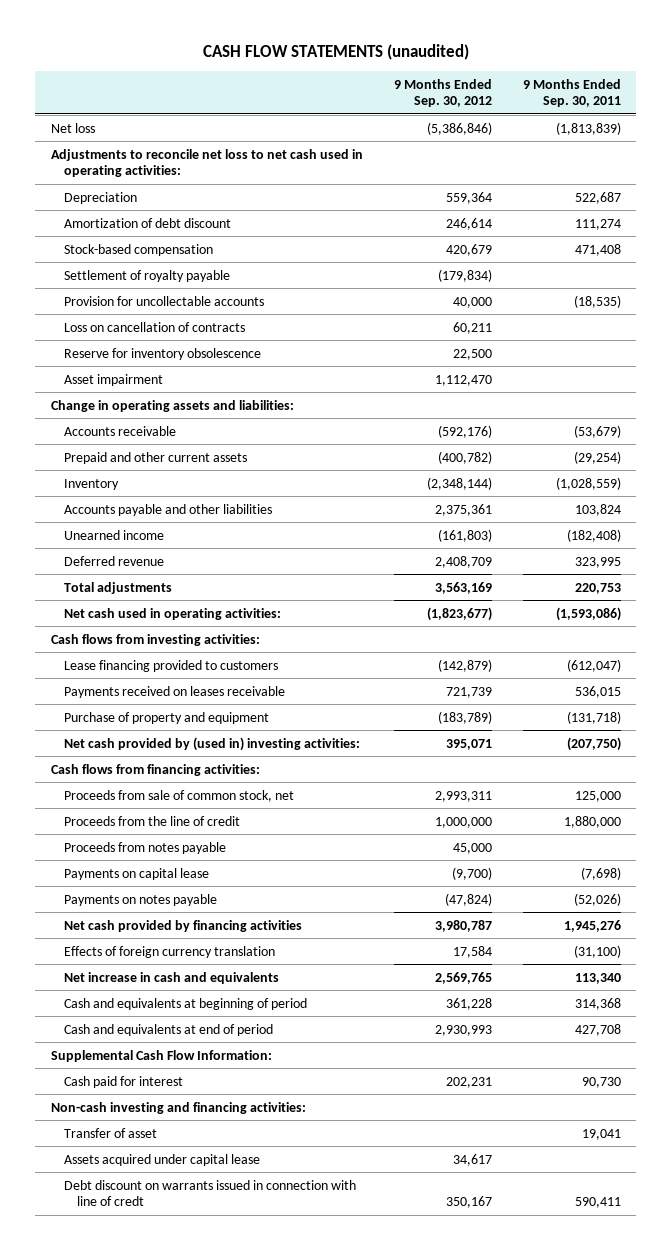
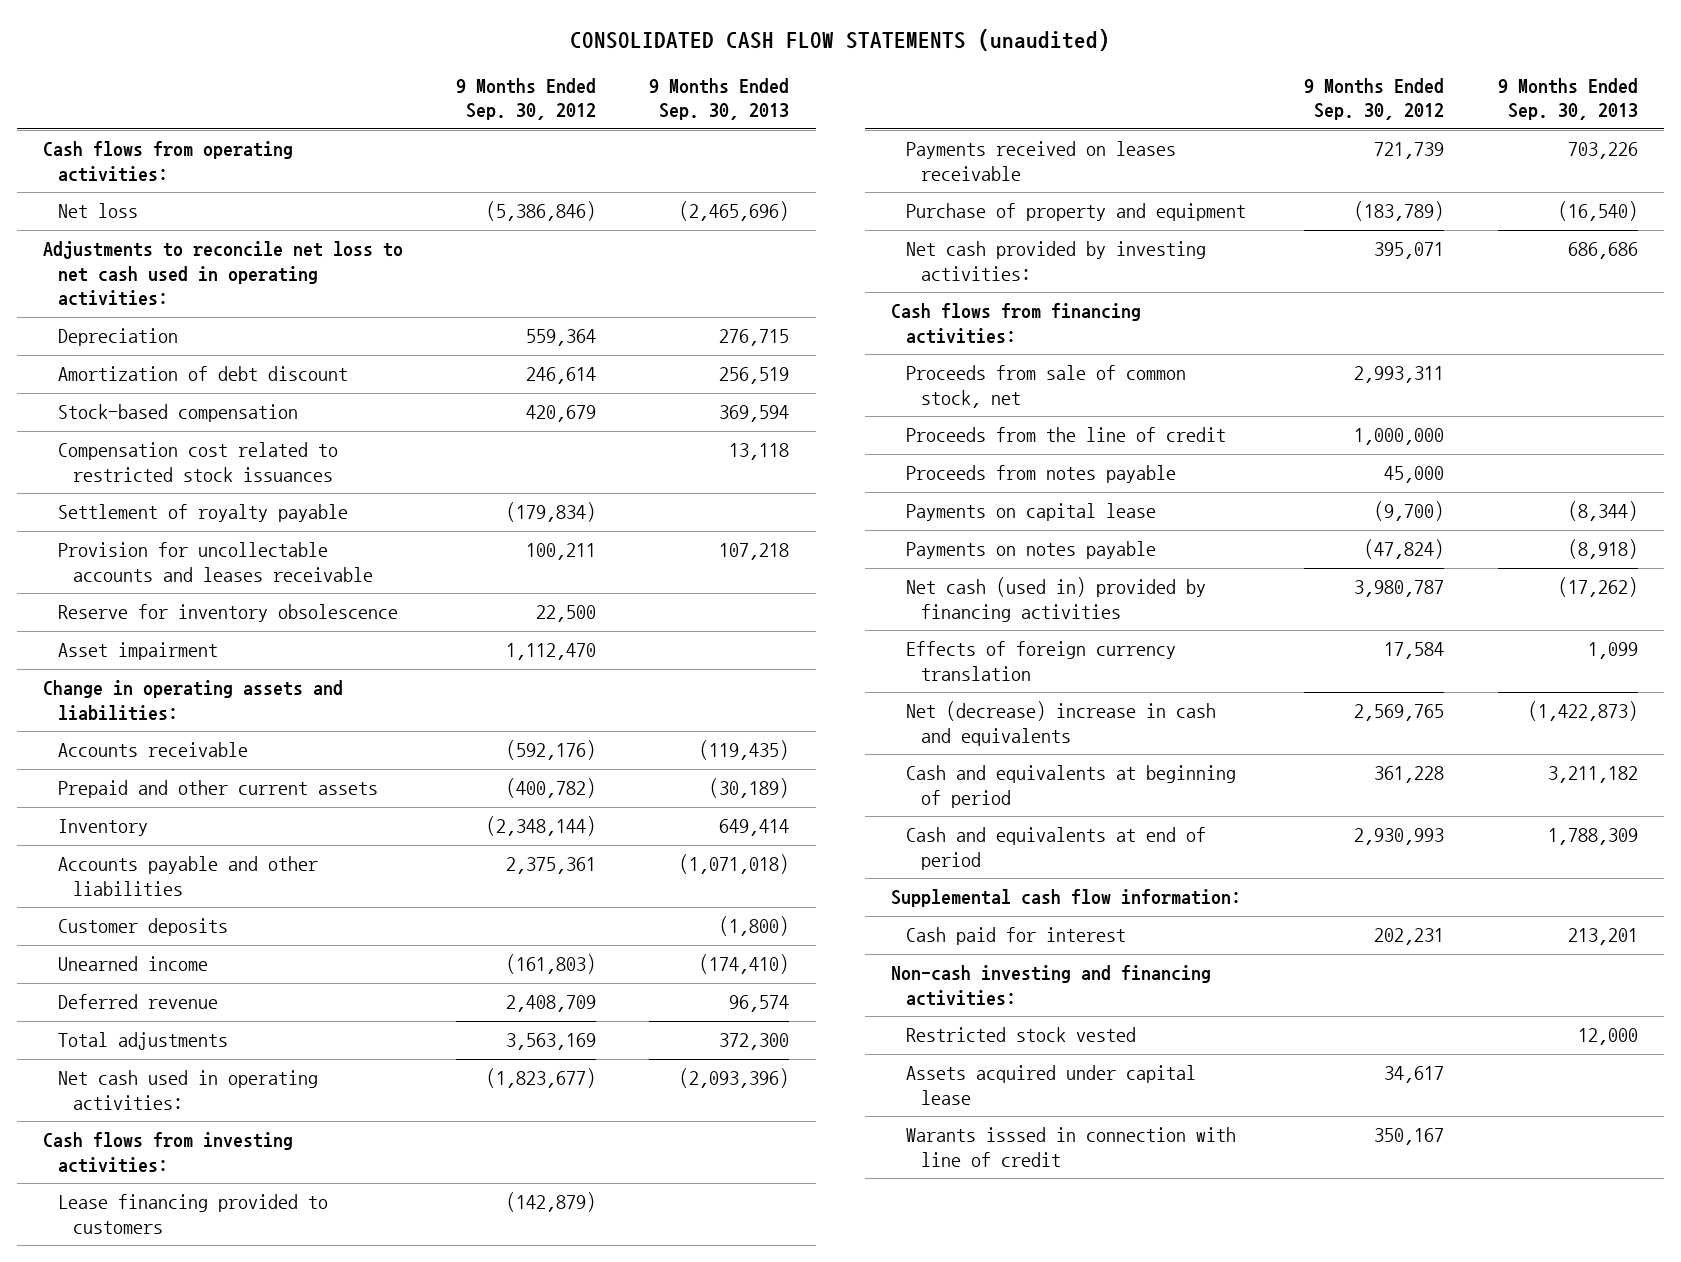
- CASH FLOW STATEMENTS (unaudited)
+ CONSOLIDATED CASH FLOW STATEMENTS (unaudited)
- | 9 Months Ended Sep. 30, 2012 | 9 Months Ended Sep. 30, 2011
+ | 9 Months Ended Sep. 30, 2012 | 9 Months Ended Sep. 30, 2013
+ Cash flows from operating activities:
+ Compensation cost related to restricted stock issuances | | 13,118
- Provision for uncollectable accounts | 40,000 | (18,535)
- Loss on cancellation of contracts | 60,211 |
+ Provision for uncollectable accounts and leases receivable | 100,211 | 107,218
+ Customer deposits | | (1,800)
- Net cash provided by (used in) investing activities: | 395,071 | (207,750)
+ Net cash provided by investing activities: | 395,071 | 686,686
- Net cash provided by financing activities | 3,980,787 | 1,945,276
+ Net cash (used in) provided by financing activities | 3,980,787 | (17,262)
- Net increase in cash and equivalents | 2,569,765 | 113,340
+ Net (decrease) increase in cash and equivalents | 2,569,765 | (1,422,873)
- Supplemental Cash Flow Information:
+ Supplemental cash flow information:
- Transfer of asset | | 19,041
+ Restricted stock vested | | 12,000
- Debt discount on warrants issued in connection with line of credt | 350,167 | 590,411
+ Warants isssed in connection with line of credit | 350,167 |

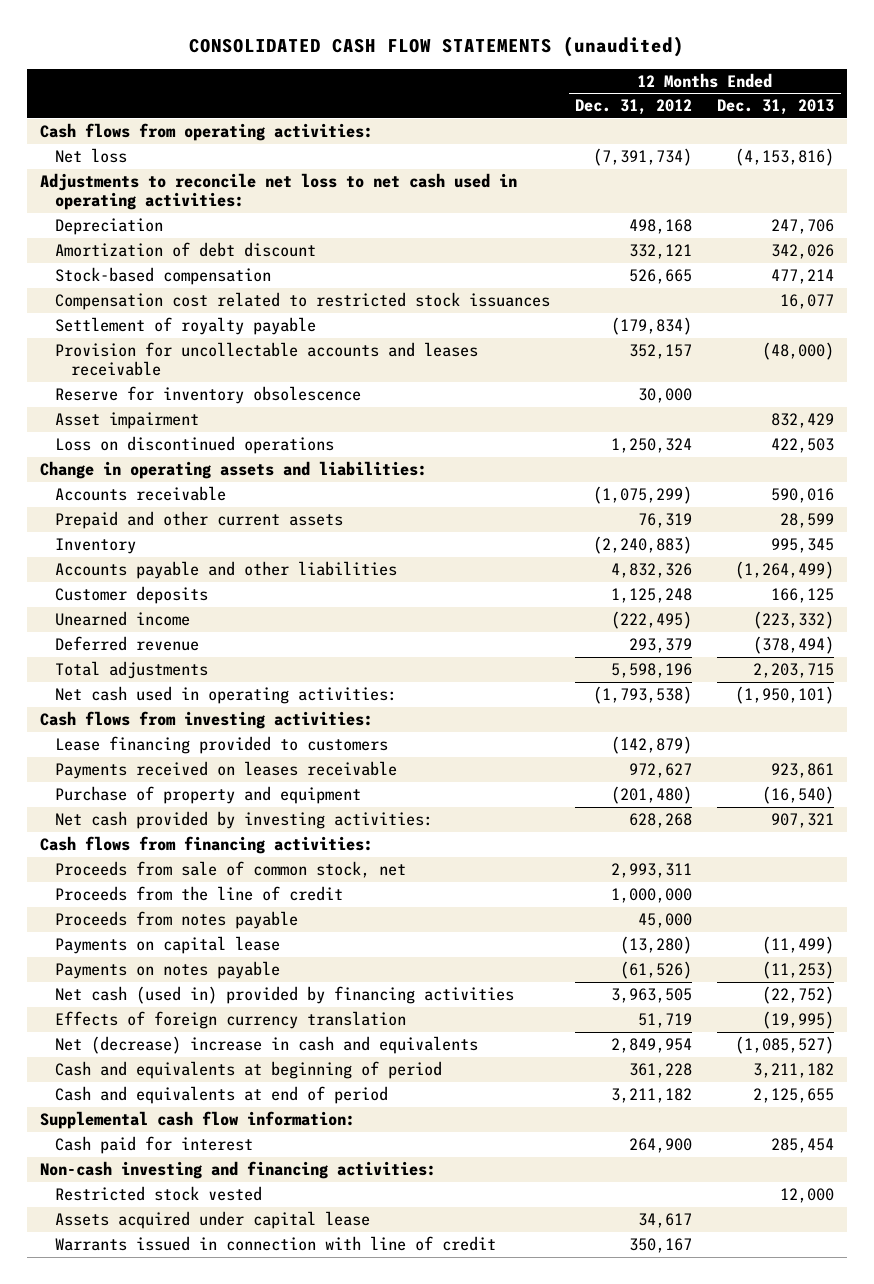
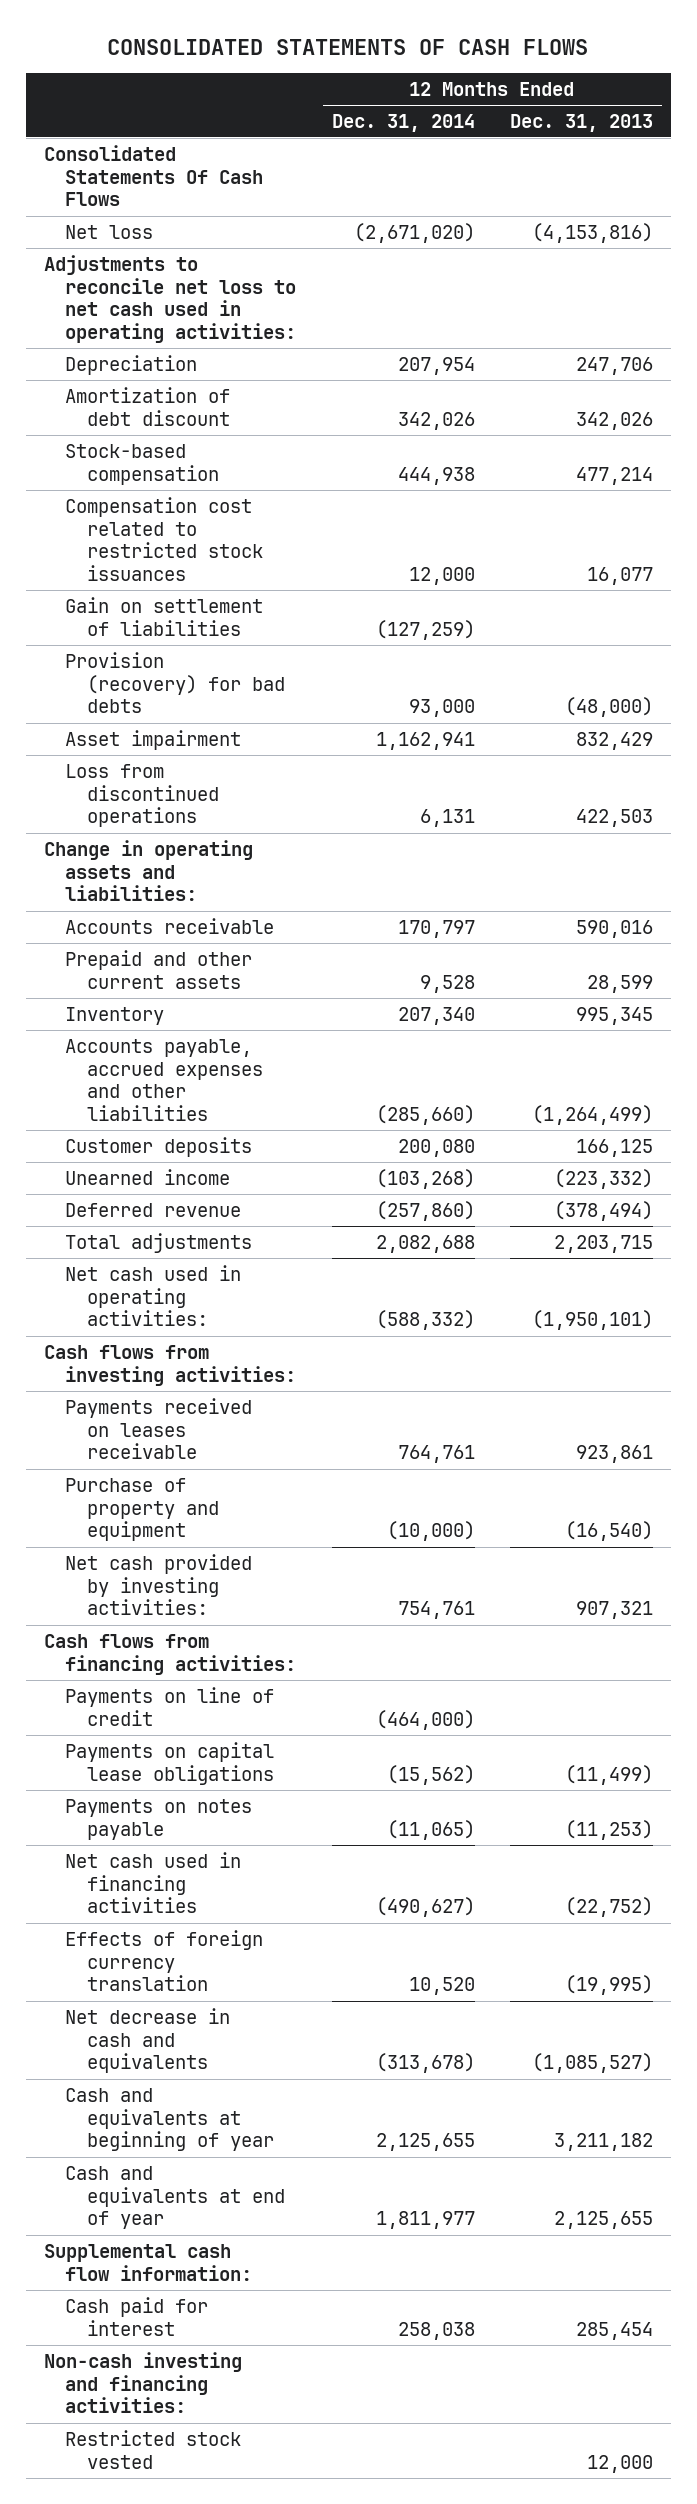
- CONSOLIDATED CASH FLOW STATEMENTS (unaudited)
+ CONSOLIDATED STATEMENTS OF CASH FLOWS
- | 12 Months Ended Dec. 31, 2012 | 12 Months Ended Dec. 31, 2013
+ | 12 Months Ended Dec. 31, 2014 | 12 Months Ended Dec. 31, 2013
- Cash flows from operating activities:
+ Consolidated Statements Of Cash Flows
- Settlement of royalty payable | (179,834) |
- Provision for uncollectable accounts and leases receivable | 352,157 | (48,000)
- Reserve for inventory obsolescence | 30,000 |
+ Gain on settlement of liabilities | (127,259) |
+ Provision (recovery) for bad debts | 93,000 | (48,000)
- Loss on discontinued operations | 1,250,324 | 422,503
+ Loss from discontinued operations | 6,131 | 422,503
- Accounts payable and other liabilities | 4,832,326 | (1,264,499)
+ Accounts payable, accrued expenses and other liabilities | (285,660) | (1,264,499)
- Lease financing provided to customers | (142,879) |
- Proceeds from sale of common stock, net | 2,993,311 |
- Proceeds from the line of credit | 1,000,000 |
- Proceeds from notes payable | 45,000 |
- Payments on capital lease | (13,280) | (11,499)
+ Payments on line of credit | (464,000) |
+ Payments on capital lease obligations | (15,562) | (11,499)
- Net cash (used in) provided by financing activities | 3,963,505 | (22,752)
+ Net cash used in financing activities | (490,627) | (22,752)
- Net (decrease) increase in cash and equivalents | 2,849,954 | (1,085,527)
- Cash and equivalents at beginning of period | 361,228 | 3,211,182
- Cash and equivalents at end of period | 3,211,182 | 2,125,655
+ Net decrease in cash and equivalents | (313,678) | (1,085,527)
+ Cash and equivalents at beginning of year | 2,125,655 | 3,211,182
+ Cash and equivalents at end of year | 1,811,977 | 2,125,655
- Assets acquired under capital lease | 34,617 |
- Warrants issued in connection with line of credit | 350,167 |

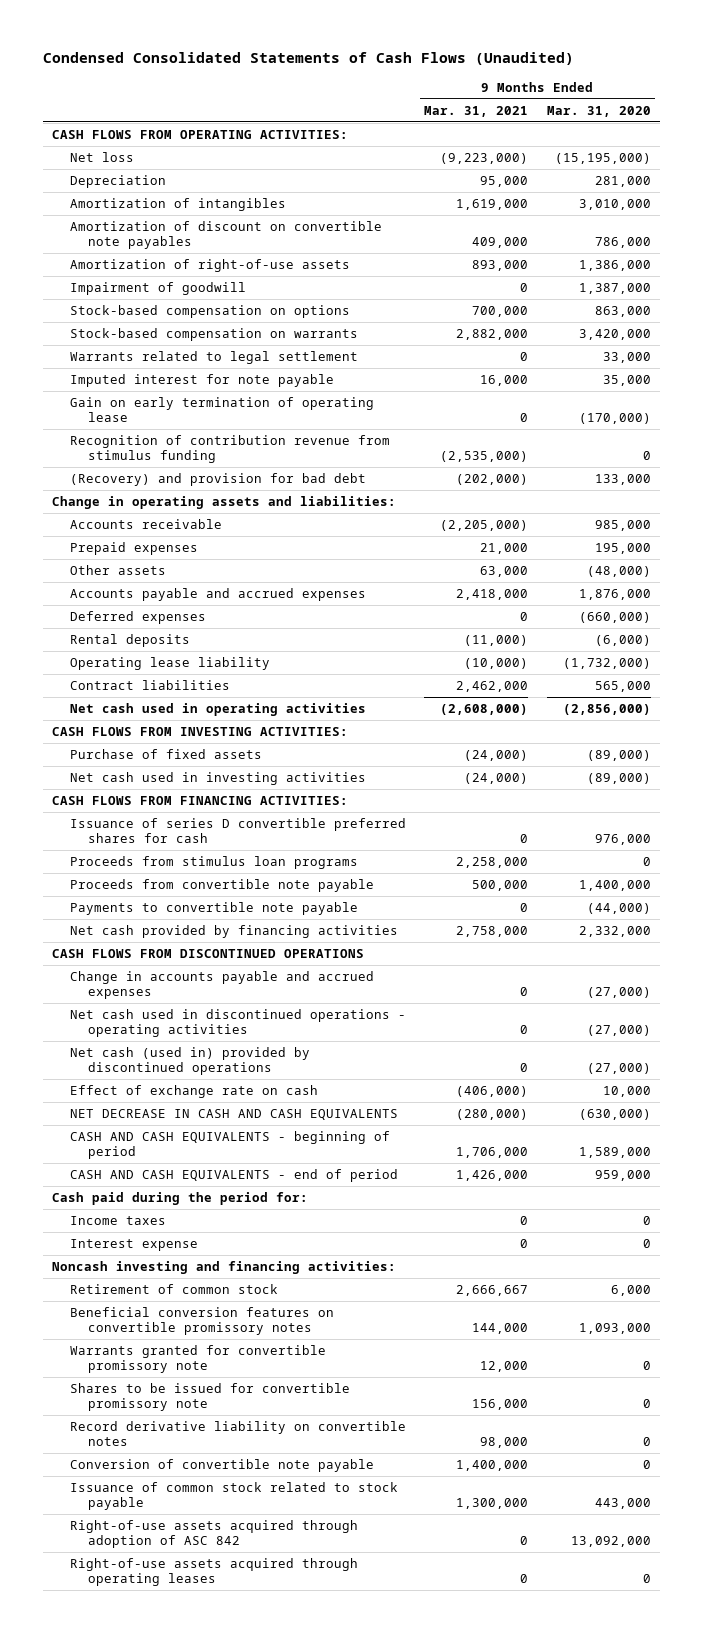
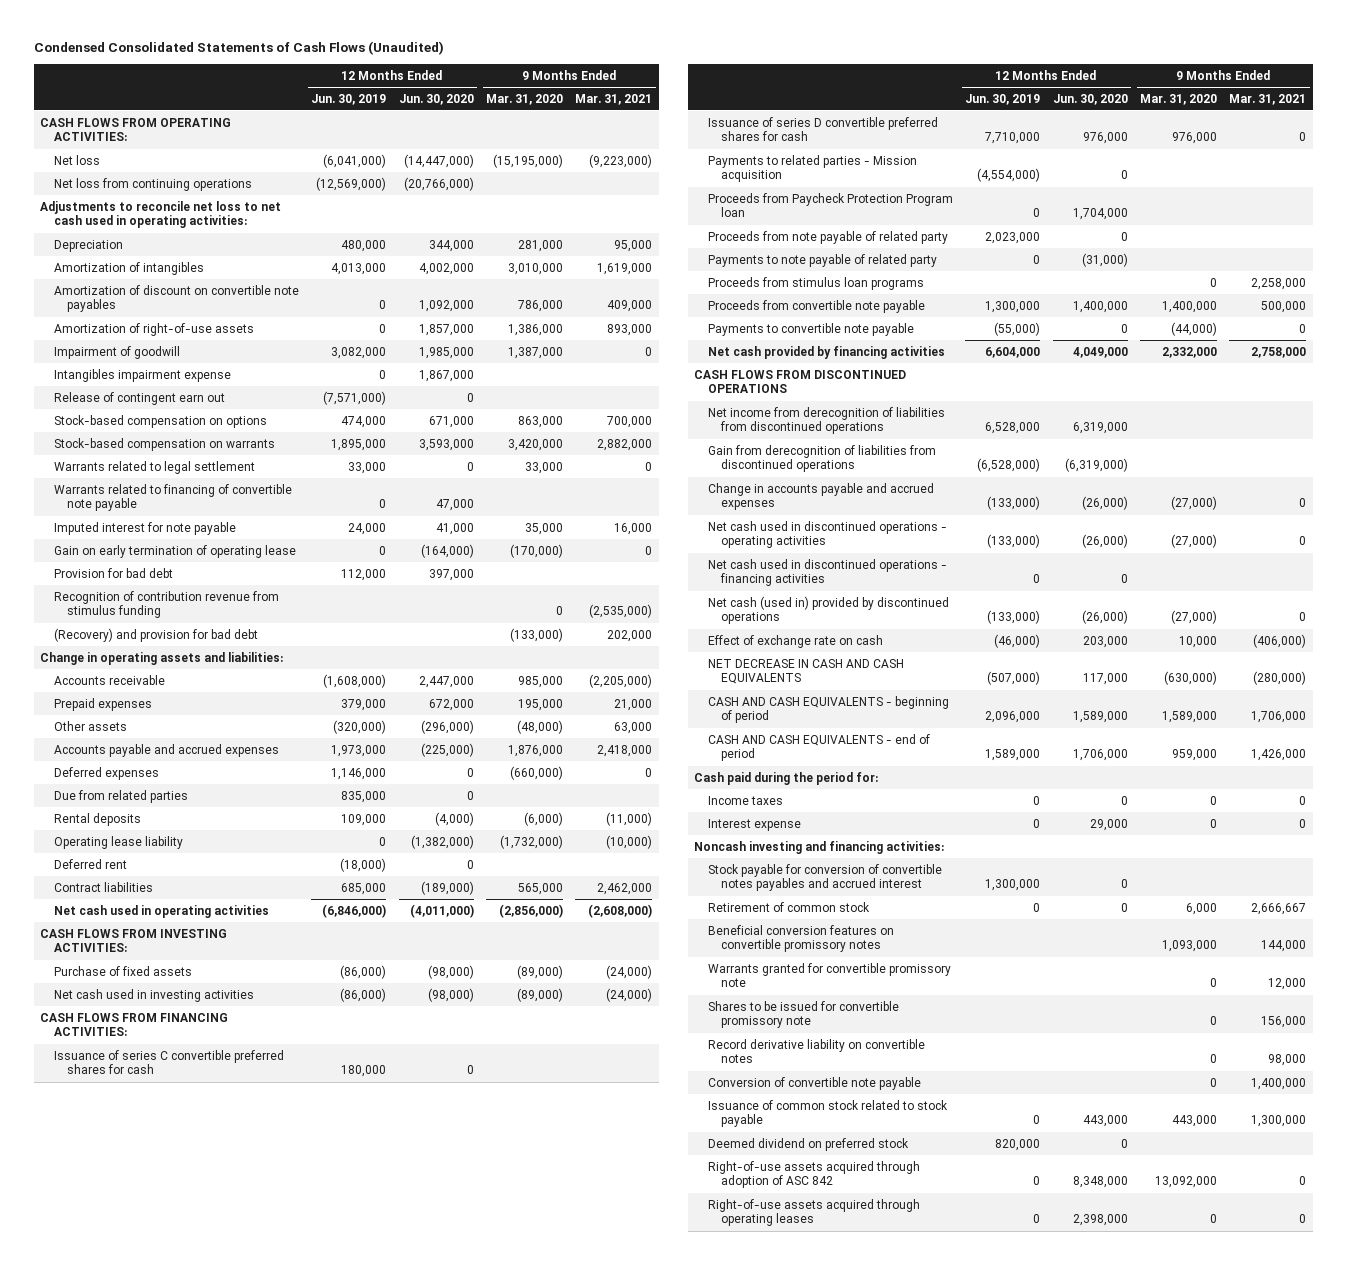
- | 9 Months Ended Mar. 31, 2021 | 9 Months Ended Mar. 31, 2020
+ | 12 Months Ended Jun. 30, 2019 | 12 Months Ended Jun. 30, 2020 | 9 Months Ended Mar. 31, 2020 | 9 Months Ended Mar. 31, 2021
+ Net loss from continuing operations | (12,569,000) | (20,766,000) | |
+ Adjustments to reconcile net loss to net cash used in operating activities:
+ Intangibles impairment expense | 0 | 1,867,000 | |
+ Release of contingent earn out | (7,571,000) | 0 | |
+ Warrants related to financing of convertible note payable | 0 | 47,000 | |
+ Provision for bad debt | 112,000 | 397,000 | |
- (Recovery) and provision for bad debt | (202,000) | 133,000
+ (Recovery) and provision for bad debt | | | (133,000) | 202,000
+ Due from related parties | 835,000 | 0 | |
+ Deferred rent | (18,000) | 0 | |
+ Issuance of series C convertible preferred shares for cash | 180,000 | 0 | |
+ Payments to related parties - Mission acquisition | (4,554,000) | 0 | |
+ Proceeds from Paycheck Protection Program loan | 0 | 1,704,000 | |
+ Proceeds from note payable of related party | 2,023,000 | 0 | |
+ Payments to note payable of related party | 0 | (31,000) | |
+ Net income from derecognition of liabilities from discontinued operations | 6,528,000 | 6,319,000 | |
+ Gain from derecognition of liabilities from discontinued operations | (6,528,000) | (6,319,000) | |
+ Net cash used in discontinued operations - financing activities | 0 | 0 | |
+ Stock payable for conversion of convertible notes payables and accrued interest | 1,300,000 | 0 | |
+ Deemed dividend on preferred stock | 820,000 | 0 | |

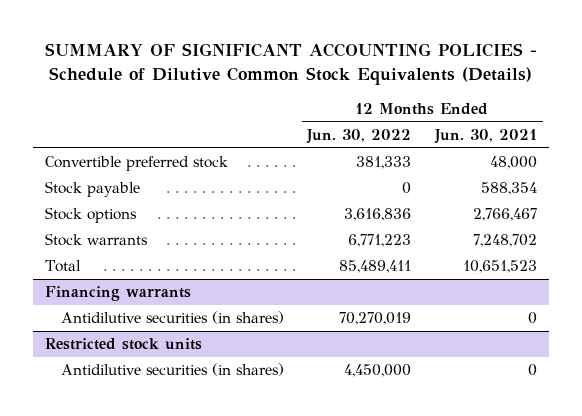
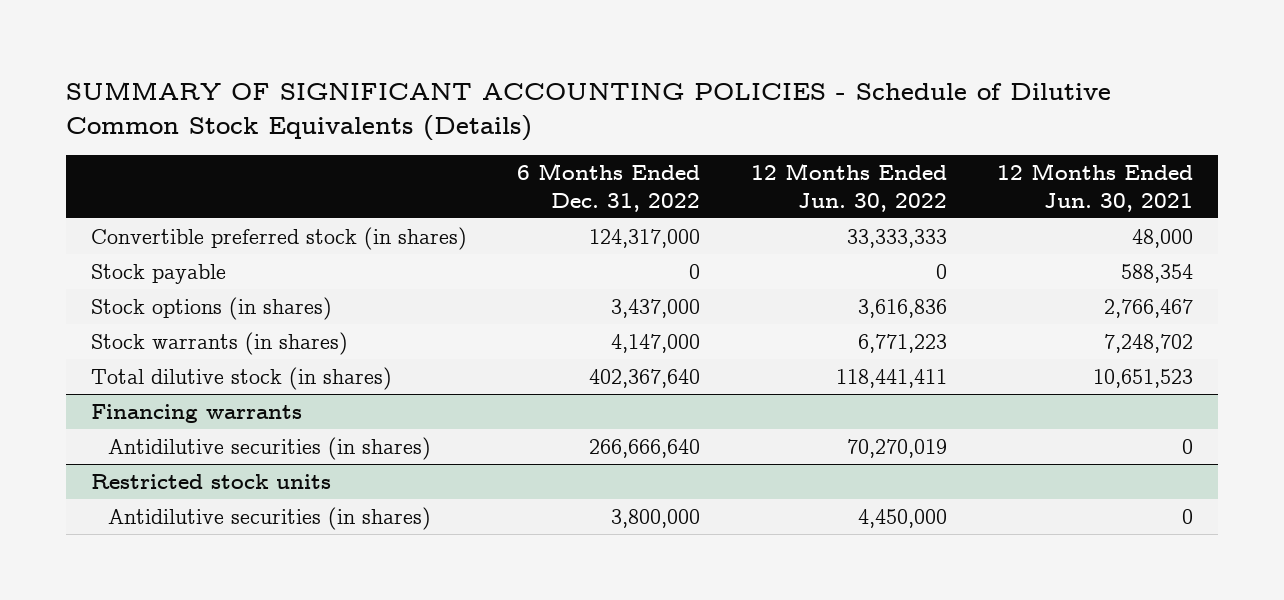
- | 12 Months Ended Jun. 30, 2022 | 12 Months Ended Jun. 30, 2021
+ | 6 Months Ended Dec. 31, 2022 | 12 Months Ended Jun. 30, 2022 | 12 Months Ended Jun. 30, 2021
- Convertible preferred stock | 381,333 | 48,000
+ Convertible preferred stock (in shares) | 124,317,000 | 33,333,333 | 48,000
- Stock options | 3,616,836 | 2,766,467
- Stock warrants | 6,771,223 | 7,248,702
- Total | 85,489,411 | 10,651,523
+ Stock options (in shares) | 3,437,000 | 3,616,836 | 2,766,467
+ Stock warrants (in shares) | 4,147,000 | 6,771,223 | 7,248,702
+ Total dilutive stock (in shares) | 402,367,640 | 118,441,411 | 10,651,523

